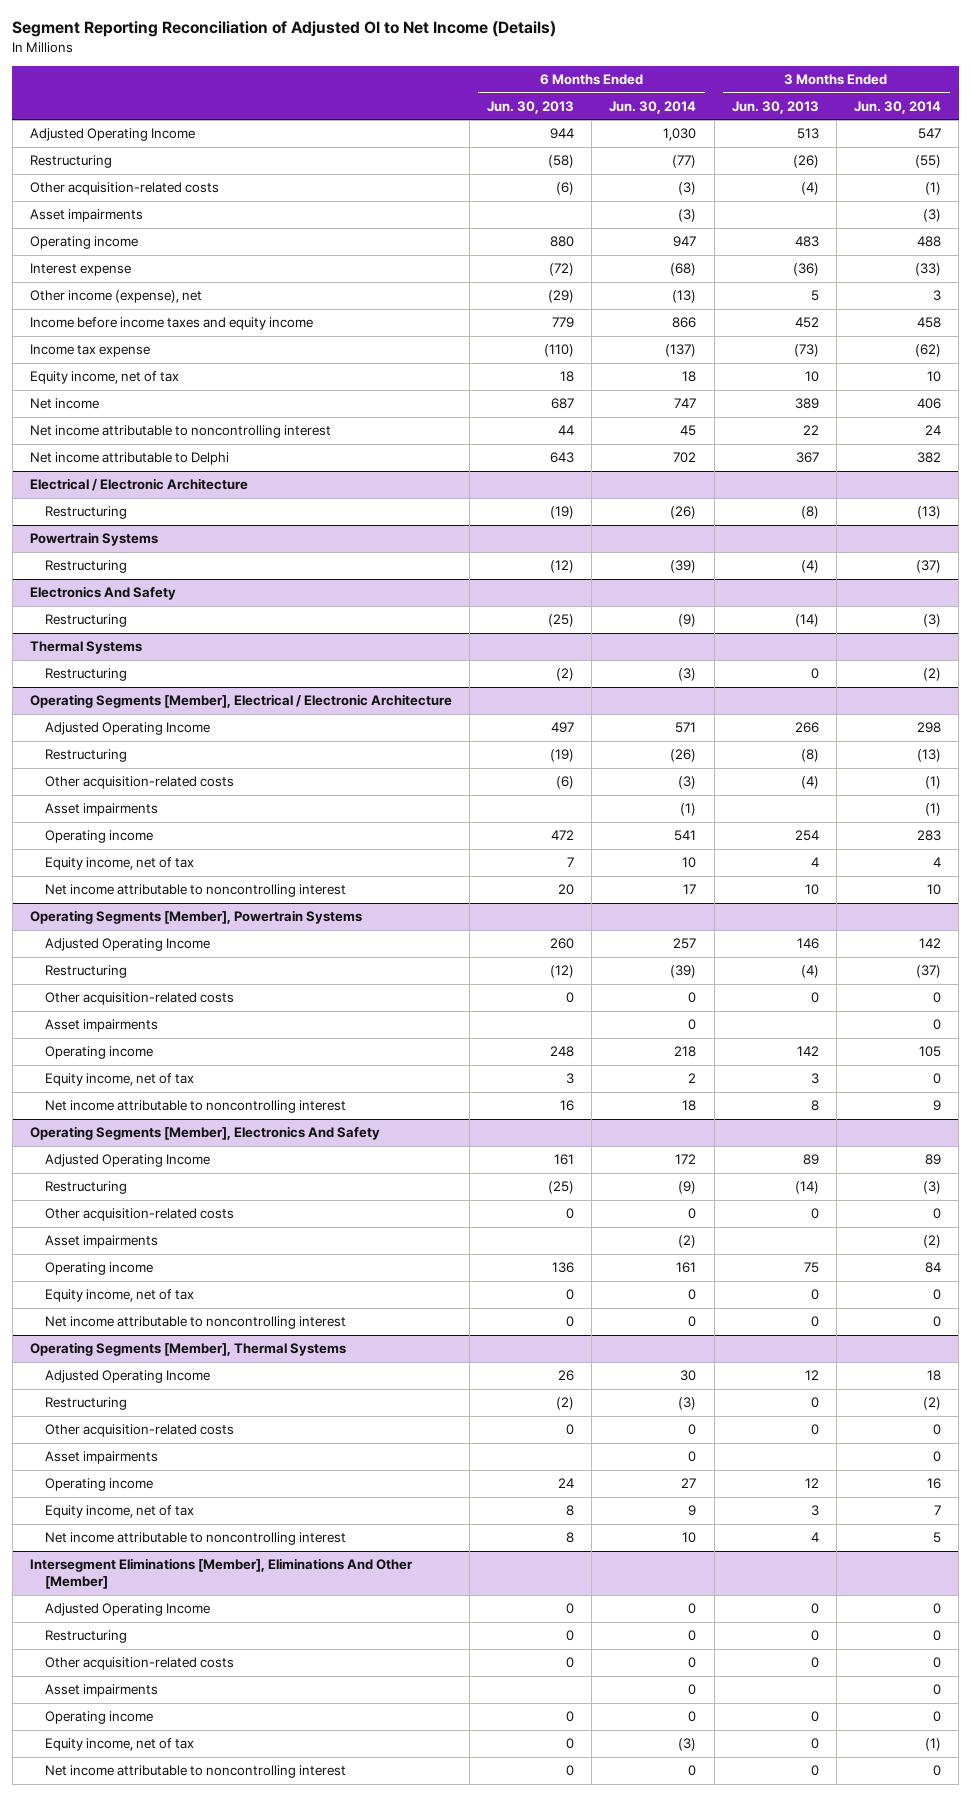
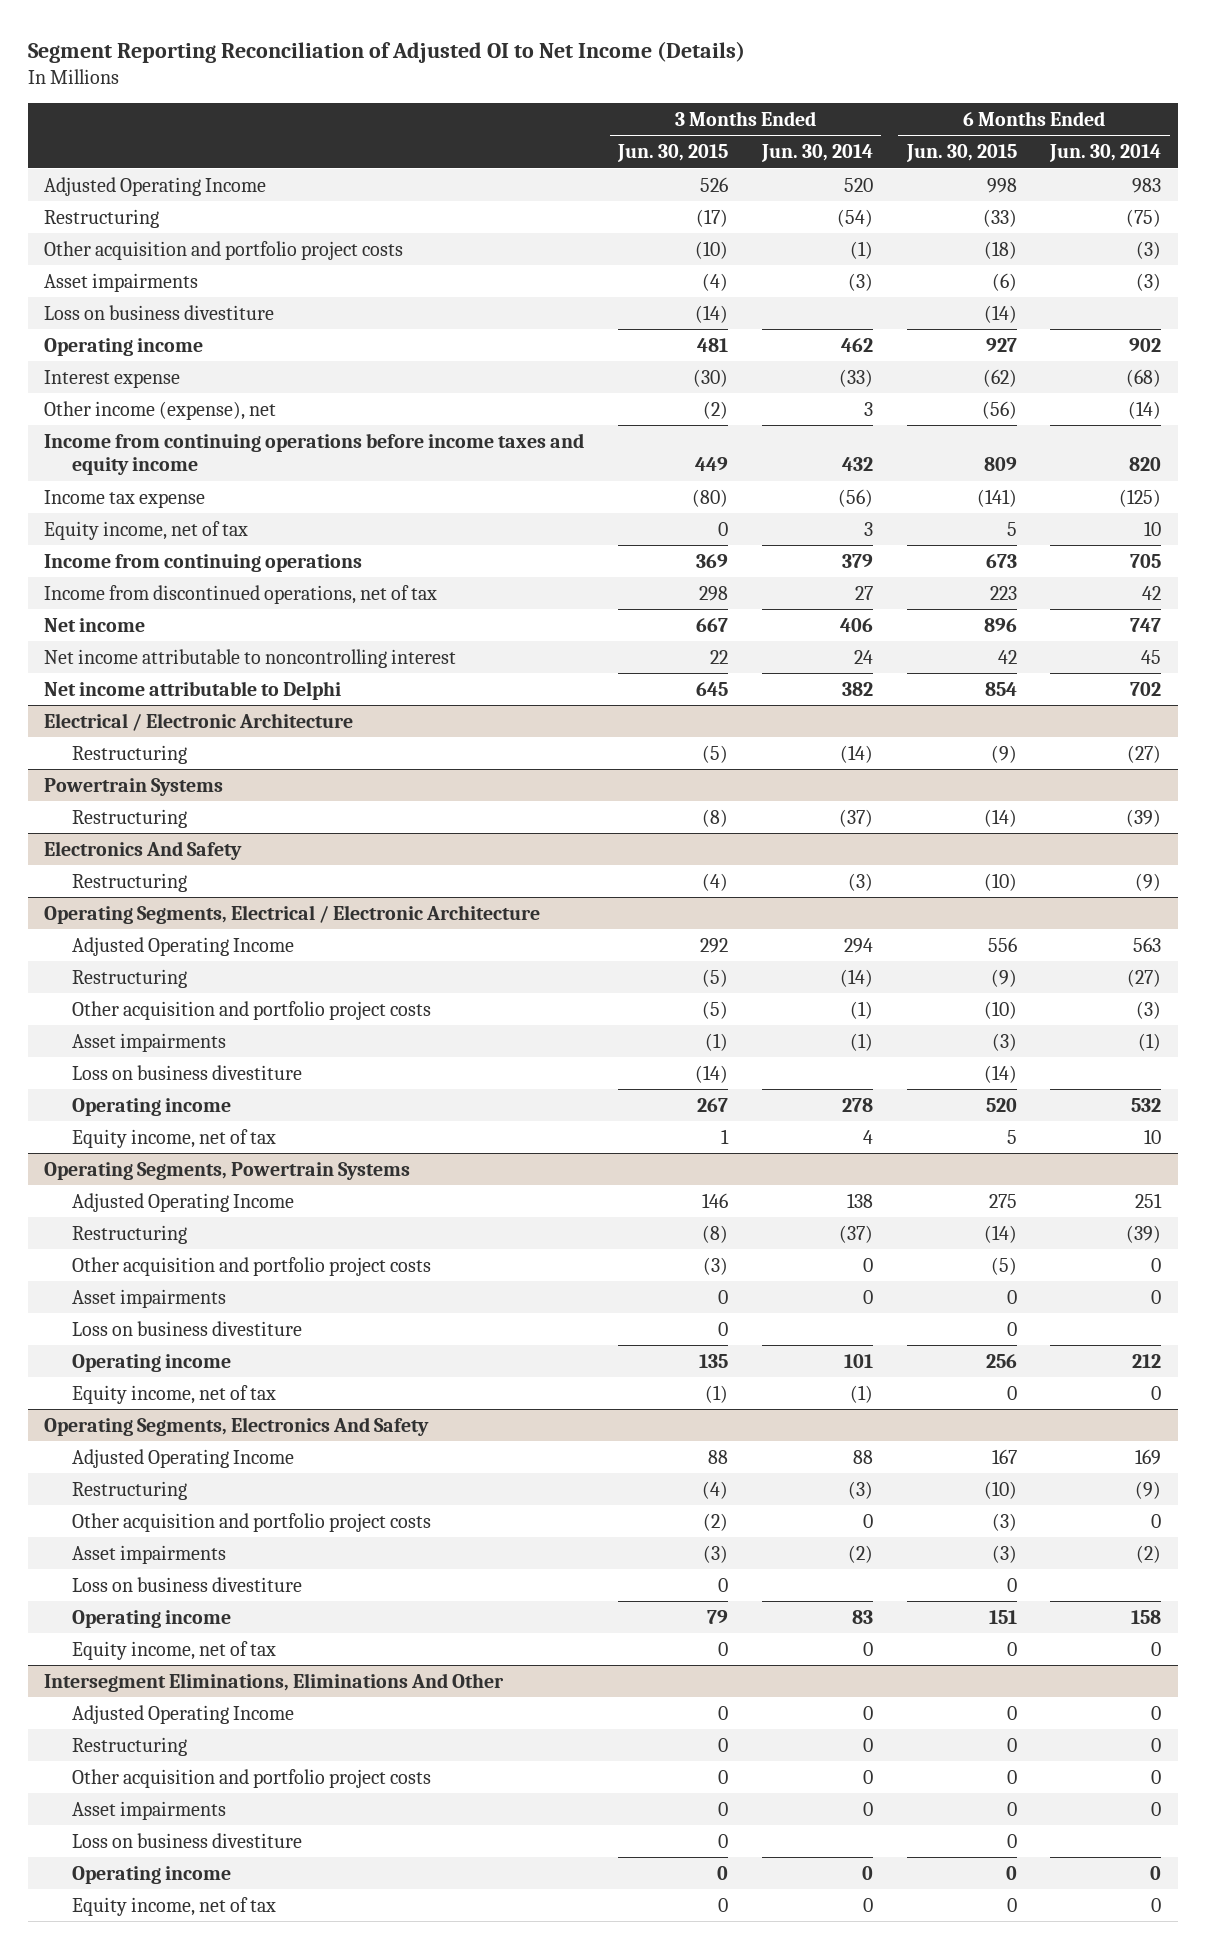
- | 6 Months Ended Jun. 30, 2013 | 6 Months Ended Jun. 30, 2014 | 3 Months Ended Jun. 30, 2013 | 3 Months Ended Jun. 30, 2014
+ | 3 Months Ended Jun. 30, 2015 | 3 Months Ended Jun. 30, 2014 | 6 Months Ended Jun. 30, 2015 | 6 Months Ended Jun. 30, 2014
- Adjusted Operating Income | 944 | 1,030 | 513 | 547
- Restructuring | (58) | (77) | (26) | (55)
- Other acquisition-related costs | (6) | (3) | (4) | (1)
+ Adjusted Operating Income | 526 | 520 | 998 | 983
+ Restructuring | (17) | (54) | (33) | (75)
+ Other acquisition and portfolio project costs | (10) | (1) | (18) | (3)
- Operating income | 880 | 947 | 483 | 488
+ Loss on business divestiture | (14) | | (14) |
+ Operating income | 481 | 462 | 927 | 902
- Other income (expense), net | (29) | (13) | 5 | 3
- Income before income taxes and equity income | 779 | 866 | 452 | 458
- Income tax expense | (110) | (137) | (73) | (62)
- Equity income, net of tax | 18 | 18 | 10 | 10
+ Other income (expense), net | (2) | 3 | (56) | (14)
+ Income from continuing operations before income taxes and equity income | 449 | 432 | 809 | 820
+ Income tax expense | (80) | (56) | (141) | (125)
+ Equity income, net of tax | 0 | 3 | 5 | 10
+ Income from continuing operations | 369 | 379 | 673 | 705
+ Income from discontinued operations, net of tax | 298 | 27 | 223 | 42
@ Electrical / Electronic Architecture
- Restructuring | (19) | (26) | (8) | (13)
+ Restructuring | (5) | (14) | (9) | (27)
- Thermal Systems
- Restructuring | (2) | (3) | 0 | (2)
- Operating Segments [Member], Electrical / Electronic Architecture
- Adjusted Operating Income | 497 | 571 | 266 | 298
- Restructuring | (19) | (26) | (8) | (13)
- Other acquisition-related costs | (6) | (3) | (4) | (1)
+ Operating Segments, Electrical / Electronic Architecture
+ Adjusted Operating Income | 292 | 294 | 556 | 563
+ Restructuring | (5) | (14) | (9) | (27)
+ Other acquisition and portfolio project costs | (5) | (1) | (10) | (3)
- Operating income | 472 | 541 | 254 | 283
+ Loss on business divestiture | (14) | | (14) |
+ Operating income | 267 | 278 | 520 | 532
- Net income attributable to noncontrolling interest | 20 | 17 | 10 | 10
- Operating Segments [Member], Powertrain Systems
- Adjusted Operating Income | 260 | 257 | 146 | 142
+ Operating Segments, Powertrain Systems
+ Adjusted Operating Income | 146 | 138 | 275 | 251
- Other acquisition-related costs | 0 | 0 | 0 | 0
+ Other acquisition and portfolio project costs | (3) | 0 | (5) | 0
- Operating income | 248 | 218 | 142 | 105
- Equity income, net of tax | 3 | 2 | 3 | 0
- Net income attributable to noncontrolling interest | 16 | 18 | 8 | 9
- Operating Segments [Member], Electronics And Safety
- Adjusted Operating Income | 161 | 172 | 89 | 89
+ Loss on business divestiture | 0 | | 0 |
+ Operating income | 135 | 101 | 256 | 212
+ Equity income, net of tax | (1) | (1) | 0 | 0
+ Operating Segments, Electronics And Safety
+ Adjusted Operating Income | 88 | 88 | 167 | 169
- Other acquisition-related costs | 0 | 0 | 0 | 0
+ Other acquisition and portfolio project costs | (2) | 0 | (3) | 0
- Operating income | 136 | 161 | 75 | 84
+ Loss on business divestiture | 0 | | 0 |
+ Operating income | 79 | 83 | 151 | 158
- Net income attributable to noncontrolling interest | 0 | 0 | 0 | 0
- Operating Segments [Member], Thermal Systems
- Adjusted Operating Income | 26 | 30 | 12 | 18
- Restructuring | (2) | (3) | 0 | (2)
- Other acquisition-related costs | 0 | 0 | 0 | 0
- Asset impairments | | 0 | | 0
- Operating income | 24 | 27 | 12 | 16
- Equity income, net of tax | 8 | 9 | 3 | 7
- Net income attributable to noncontrolling interest | 8 | 10 | 4 | 5
- Intersegment Eliminations [Member], Eliminations And Other [Member]
+ Intersegment Eliminations, Eliminations And Other
- Other acquisition-related costs | 0 | 0 | 0 | 0
+ Other acquisition and portfolio project costs | 0 | 0 | 0 | 0
+ Loss on business divestiture | 0 | | 0 |
- Equity income, net of tax | 0 | (3) | 0 | (1)
- Net income attributable to noncontrolling interest | 0 | 0 | 0 | 0
+ Equity income, net of tax | 0 | 0 | 0 | 0

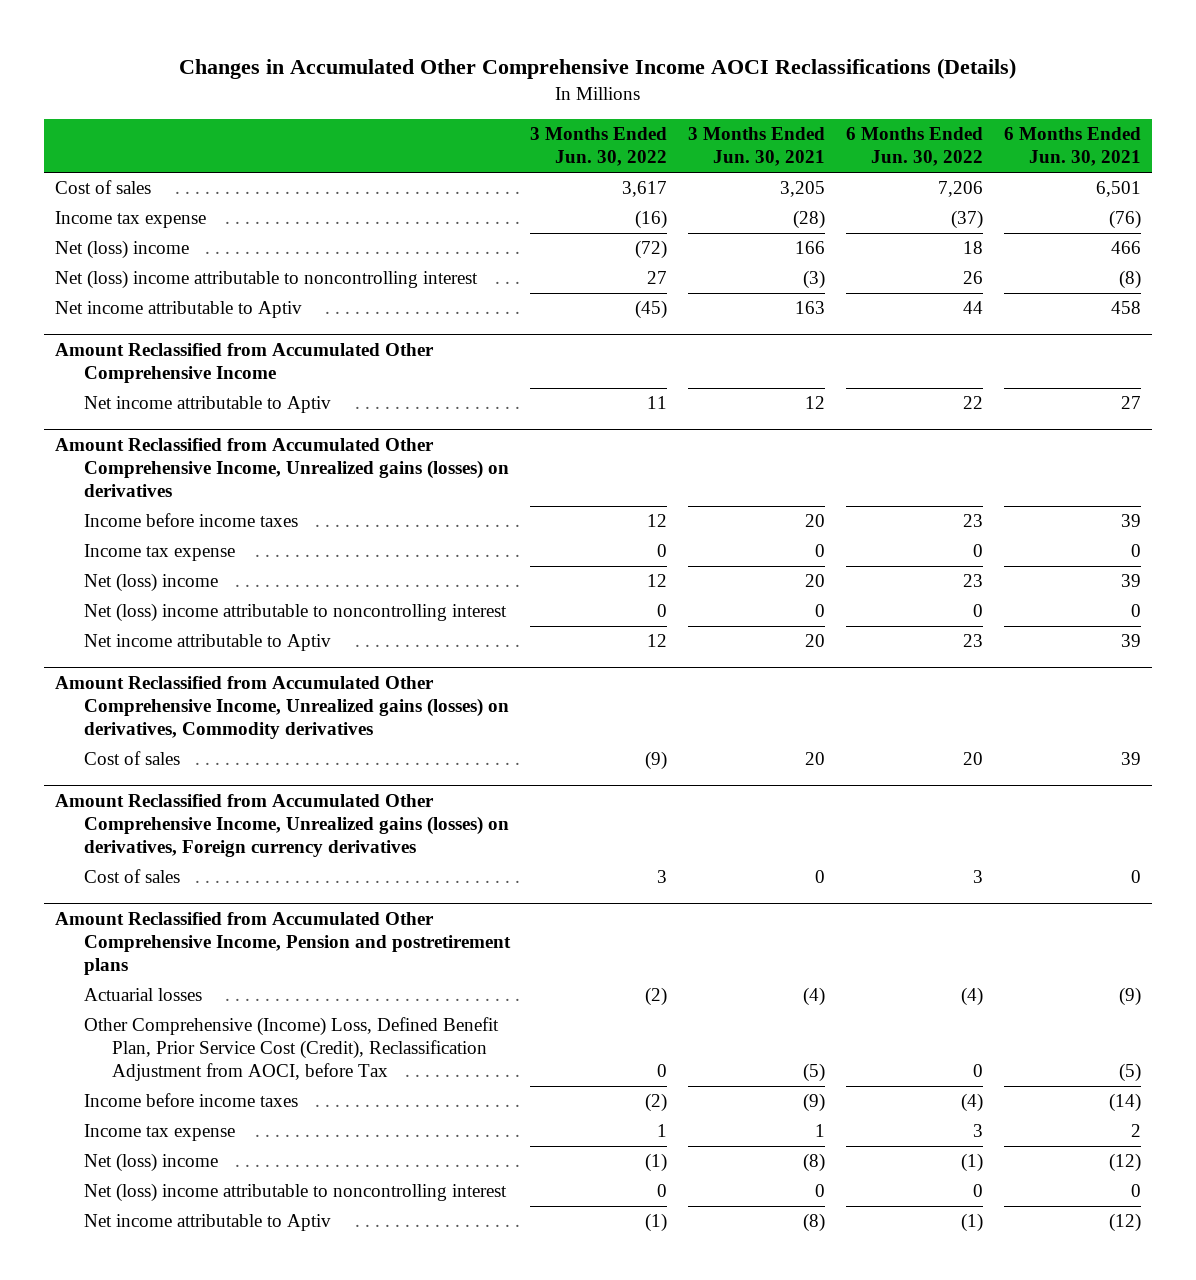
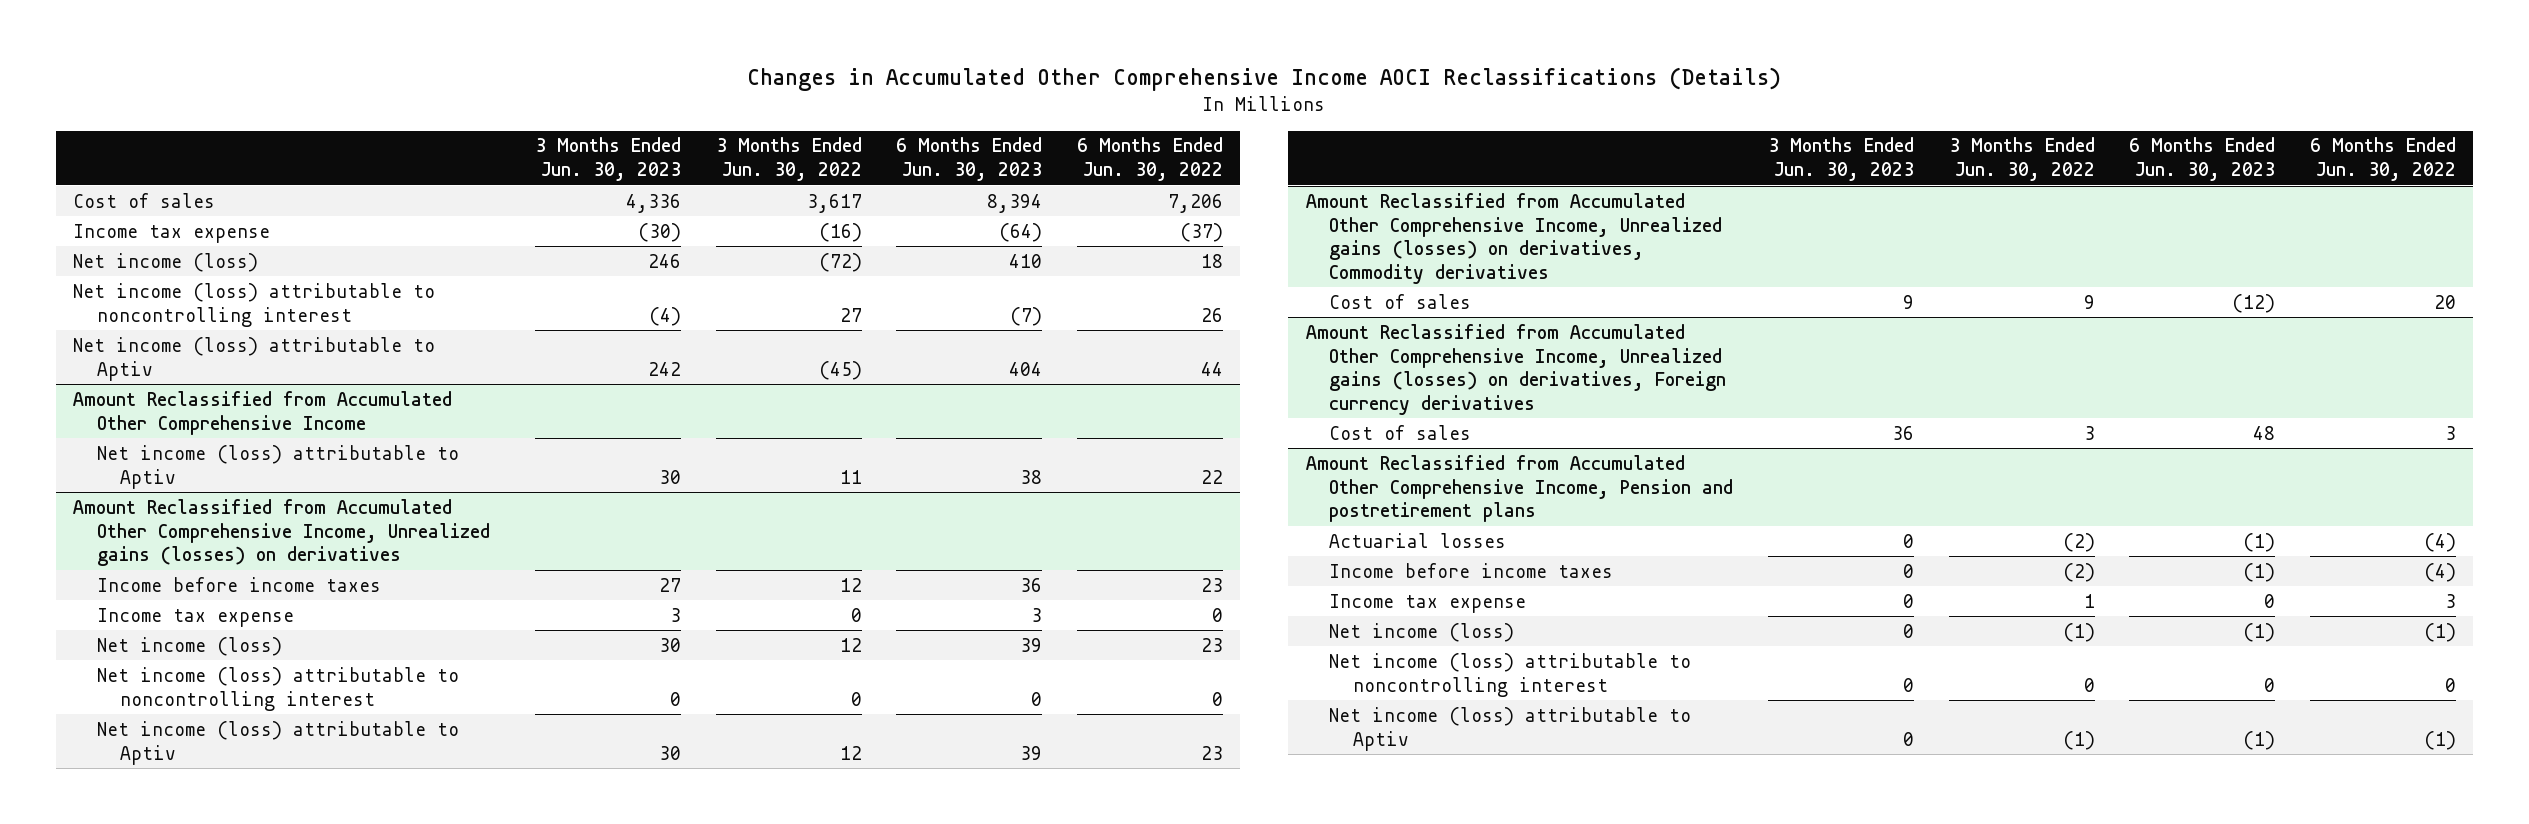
- | 3 Months Ended Jun. 30, 2022 | 3 Months Ended Jun. 30, 2021 | 6 Months Ended Jun. 30, 2022 | 6 Months Ended Jun. 30, 2021
+ | 3 Months Ended Jun. 30, 2023 | 3 Months Ended Jun. 30, 2022 | 6 Months Ended Jun. 30, 2023 | 6 Months Ended Jun. 30, 2022
- Net (loss) income | (72) | 166 | 18 | 466
- Net (loss) income attributable to noncontrolling interest | 27 | (3) | 26 | (8)
- Net income attributable to Aptiv | (45) | 163 | 44 | 458
+ Net income (loss) | 246 | (72) | 410 | 18
+ Net income (loss) attributable to noncontrolling interest | (4) | 27 | (7) | 26
+ Net income (loss) attributable to Aptiv | 242 | (45) | 404 | 44
@ Amount Reclassified from Accumulated Other Comprehensive Income
- Net income attributable to Aptiv | 11 | 12 | 22 | 27
+ Net income (loss) attributable to Aptiv | 30 | 11 | 38 | 22
@ Amount Reclassified from Accumulated Other Comprehensive Income, Unrealized gains (losses) on derivatives
- Net (loss) income | 12 | 20 | 23 | 39
- Net (loss) income attributable to noncontrolling interest | 0 | 0 | 0 | 0
- Net income attributable to Aptiv | 12 | 20 | 23 | 39
+ Net income (loss) | 30 | 12 | 39 | 23
+ Net income (loss) attributable to noncontrolling interest | 0 | 0 | 0 | 0
+ Net income (loss) attributable to Aptiv | 30 | 12 | 39 | 23
@ Amount Reclassified from Accumulated Other Comprehensive Income, Unrealized gains (losses) on derivatives, Commodity derivatives
- Cost of sales | (9) | 20 | 20 | 39
+ Cost of sales | 9 | 9 | (12) | 20
@ Amount Reclassified from Accumulated Other Comprehensive Income, Pension and postretirement plans
- Other Comprehensive (Income) Loss, Defined Benefit Plan, Prior Service Cost (Credit), Reclassification Adjustment from AOCI, before Tax | 0 | (5) | 0 | (5)
- Net (loss) income | (1) | (8) | (1) | (12)
- Net (loss) income attributable to noncontrolling interest | 0 | 0 | 0 | 0
- Net income attributable to Aptiv | (1) | (8) | (1) | (12)
+ Net income (loss) | 0 | (1) | (1) | (1)
+ Net income (loss) attributable to noncontrolling interest | 0 | 0 | 0 | 0
+ Net income (loss) attributable to Aptiv | 0 | (1) | (1) | (1)

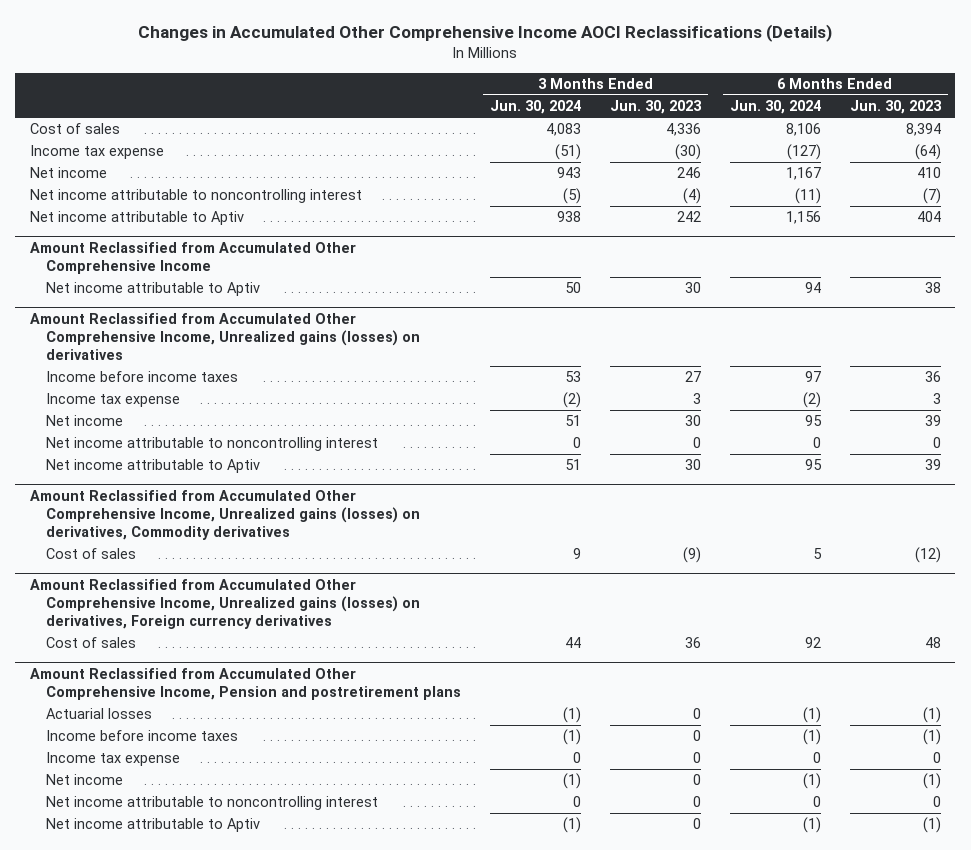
- | 3 Months Ended Jun. 30, 2023 | 3 Months Ended Jun. 30, 2022 | 6 Months Ended Jun. 30, 2023 | 6 Months Ended Jun. 30, 2022
+ | 3 Months Ended Jun. 30, 2024 | 3 Months Ended Jun. 30, 2023 | 6 Months Ended Jun. 30, 2024 | 6 Months Ended Jun. 30, 2023
- Net income (loss) | 246 | (72) | 410 | 18
- Net income (loss) attributable to noncontrolling interest | (4) | 27 | (7) | 26
- Net income (loss) attributable to Aptiv | 242 | (45) | 404 | 44
+ Net income | 943 | 246 | 1,167 | 410
+ Net income attributable to noncontrolling interest | (5) | (4) | (11) | (7)
+ Net income attributable to Aptiv | 938 | 242 | 1,156 | 404
@ Amount Reclassified from Accumulated Other Comprehensive Income
- Net income (loss) attributable to Aptiv | 30 | 11 | 38 | 22
+ Net income attributable to Aptiv | 50 | 30 | 94 | 38
@ Amount Reclassified from Accumulated Other Comprehensive Income, Unrealized gains (losses) on derivatives
- Net income (loss) | 30 | 12 | 39 | 23
- Net income (loss) attributable to noncontrolling interest | 0 | 0 | 0 | 0
- Net income (loss) attributable to Aptiv | 30 | 12 | 39 | 23
+ Net income | 51 | 30 | 95 | 39
+ Net income attributable to noncontrolling interest | 0 | 0 | 0 | 0
+ Net income attributable to Aptiv | 51 | 30 | 95 | 39
@ Amount Reclassified from Accumulated Other Comprehensive Income, Unrealized gains (losses) on derivatives, Commodity derivatives
- Cost of sales | 9 | 9 | (12) | 20
+ Cost of sales | 9 | (9) | 5 | (12)
@ Amount Reclassified from Accumulated Other Comprehensive Income, Pension and postretirement plans
- Net income (loss) | 0 | (1) | (1) | (1)
- Net income (loss) attributable to noncontrolling interest | 0 | 0 | 0 | 0
- Net income (loss) attributable to Aptiv | 0 | (1) | (1) | (1)
+ Net income | (1) | 0 | (1) | (1)
+ Net income attributable to noncontrolling interest | 0 | 0 | 0 | 0
+ Net income attributable to Aptiv | (1) | 0 | (1) | (1)

